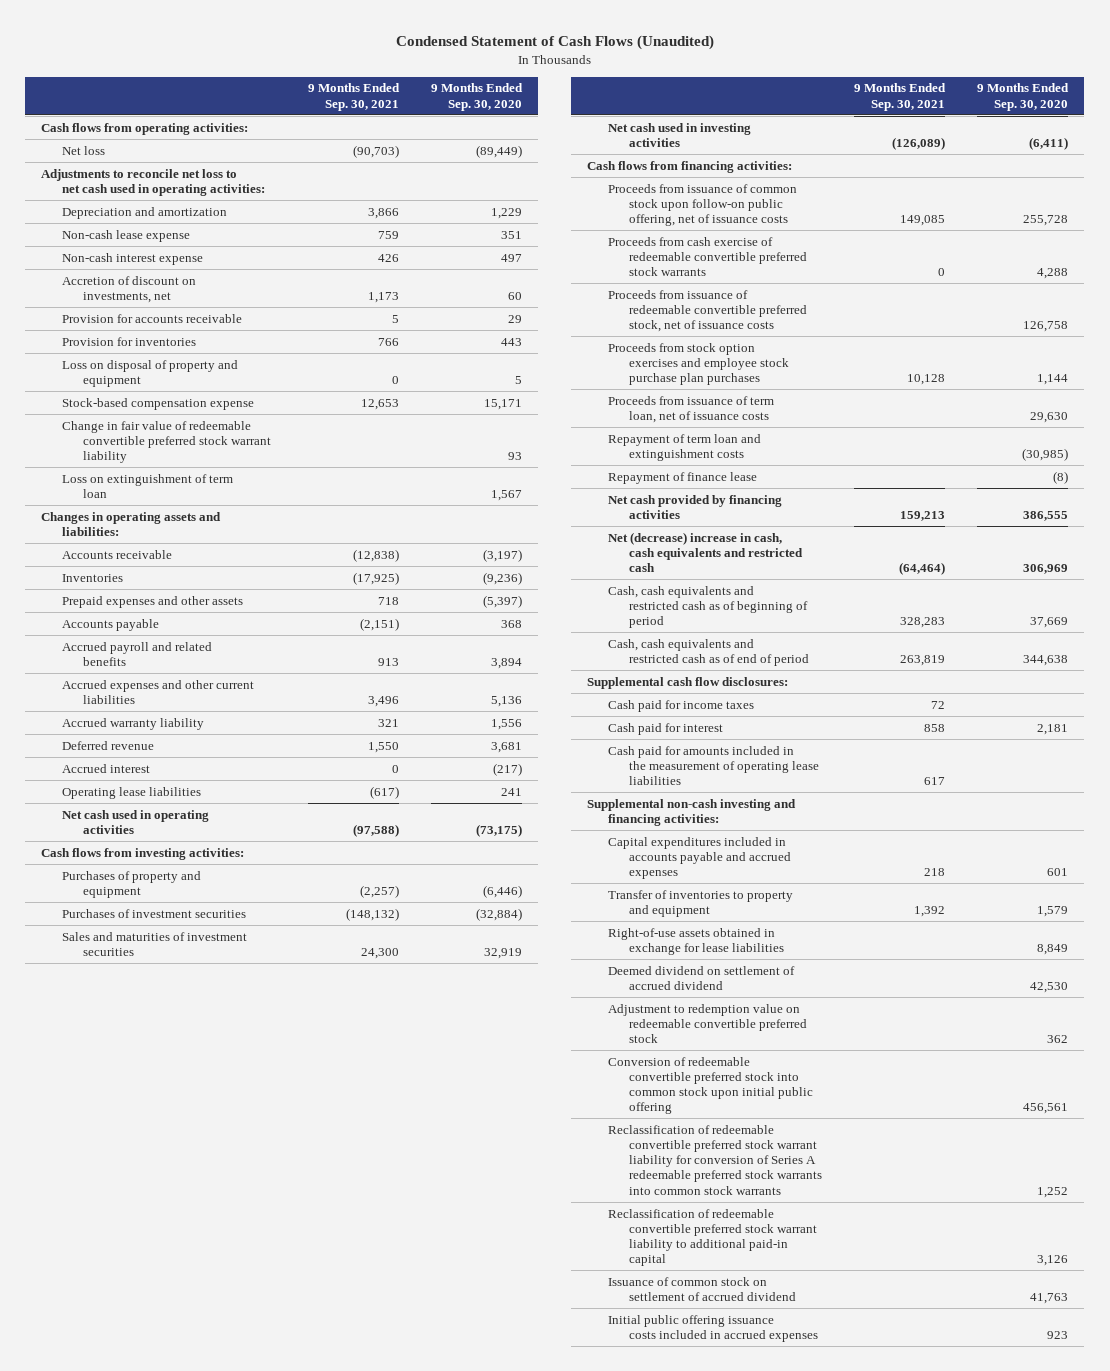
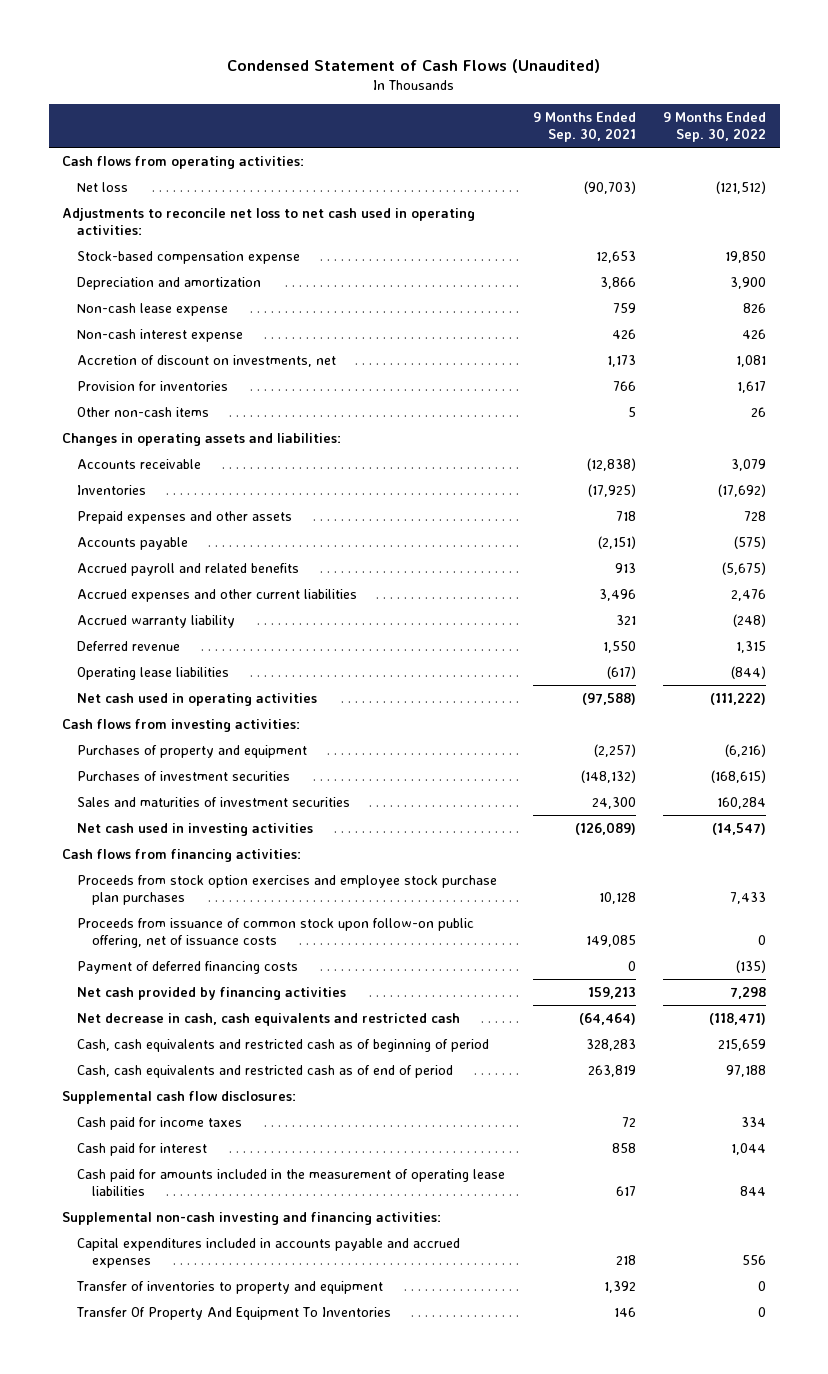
- | 9 Months Ended Sep. 30, 2021 | 9 Months Ended Sep. 30, 2020
+ | 9 Months Ended Sep. 30, 2021 | 9 Months Ended Sep. 30, 2022
moved up: Stock-based compensation expense | 12,653 | 19,850
- Provision for accounts receivable | 5 | 29
- Loss on disposal of property and equipment | 0 | 5
- Change in fair value of redeemable convertible preferred stock warrant liability | | 93
- Loss on extinguishment of term loan | | 1,567
+ Other non-cash items | 5 | 26
- Accrued interest | 0 | (217)
- Proceeds from cash exercise of redeemable convertible preferred stock warrants | 0 | 4,288
- Proceeds from issuance of redeemable convertible preferred stock, net of issuance costs | | 126,758
- Proceeds from issuance of term loan, net of issuance costs | | 29,630
- Repayment of term loan and extinguishment costs | | (30,985)
- Repayment of finance lease | | (8)
moved down: Proceeds from issuance of common stock upon follow-on public offering, net of issuance costs | 149,085 | 0
+ Payment of deferred financing costs | 0 | (135)
- Net (decrease) increase in cash, cash equivalents and restricted cash | (64,464) | 306,969
+ Net decrease in cash, cash equivalents and restricted cash | (64,464) | (118,471)
- Right-of-use assets obtained in exchange for lease liabilities | | 8,849
- Deemed dividend on settlement of accrued dividend | | 42,530
- Adjustment to redemption value on redeemable convertible preferred stock | | 362
- Conversion of redeemable convertible preferred stock into common stock upon initial public offering | | 456,561
- Reclassification of redeemable convertible preferred stock warrant liability for conversion of Series A redeemable preferred stock warrants into common stock warrants | | 1,252
- Reclassification of redeemable convertible preferred stock warrant liability to additional paid-in capital | | 3,126
- Issuance of common stock on settlement of accrued dividend | | 41,763
- Initial public offering issuance costs included in accrued expenses | | 923
+ Transfer Of Property And Equipment To Inventories | 146 | 0

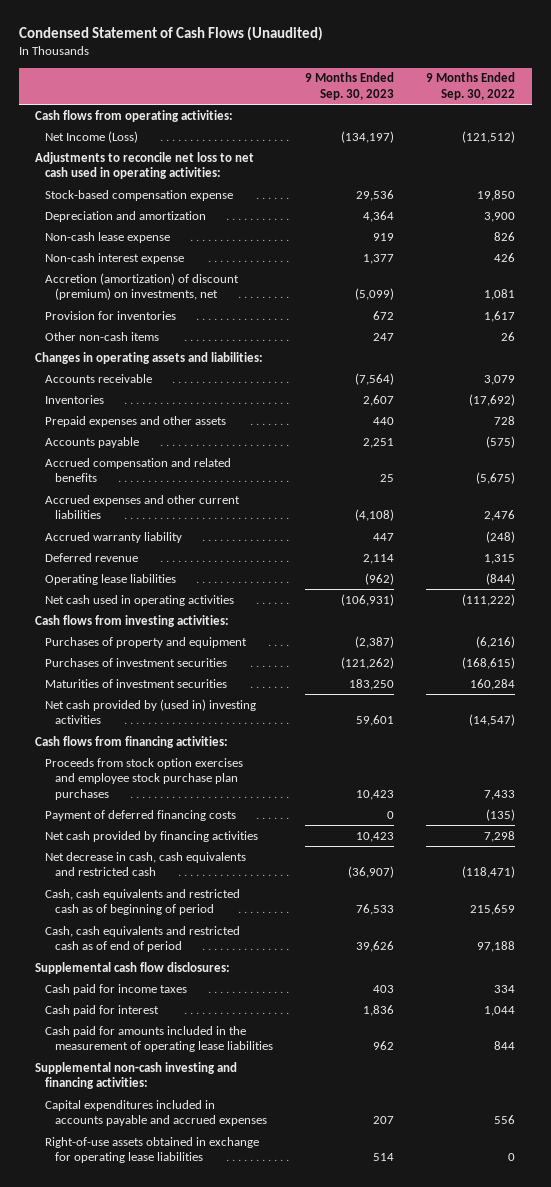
- | 9 Months Ended Sep. 30, 2021 | 9 Months Ended Sep. 30, 2022
+ | 9 Months Ended Sep. 30, 2023 | 9 Months Ended Sep. 30, 2022
- Net loss | (90,703) | (121,512)
+ Net Income (Loss) | (134,197) | (121,512)
- Accretion of discount on investments, net | 1,173 | 1,081
+ Accretion (amortization) of discount (premium) on investments, net | (5,099) | 1,081
- Accrued payroll and related benefits | 913 | (5,675)
+ Accrued compensation and related benefits | 25 | (5,675)
- Sales and maturities of investment securities | 24,300 | 160,284
- Net cash used in investing activities | (126,089) | (14,547)
+ Maturities of investment securities | 183,250 | 160,284
+ Net cash provided by (used in) investing activities | 59,601 | (14,547)
- Proceeds from issuance of common stock upon follow-on public offering, net of issuance costs | 149,085 | 0
- Transfer of inventories to property and equipment | 1,392 | 0
- Transfer Of Property And Equipment To Inventories | 146 | 0
+ Right-of-use assets obtained in exchange for operating lease liabilities | 514 | 0

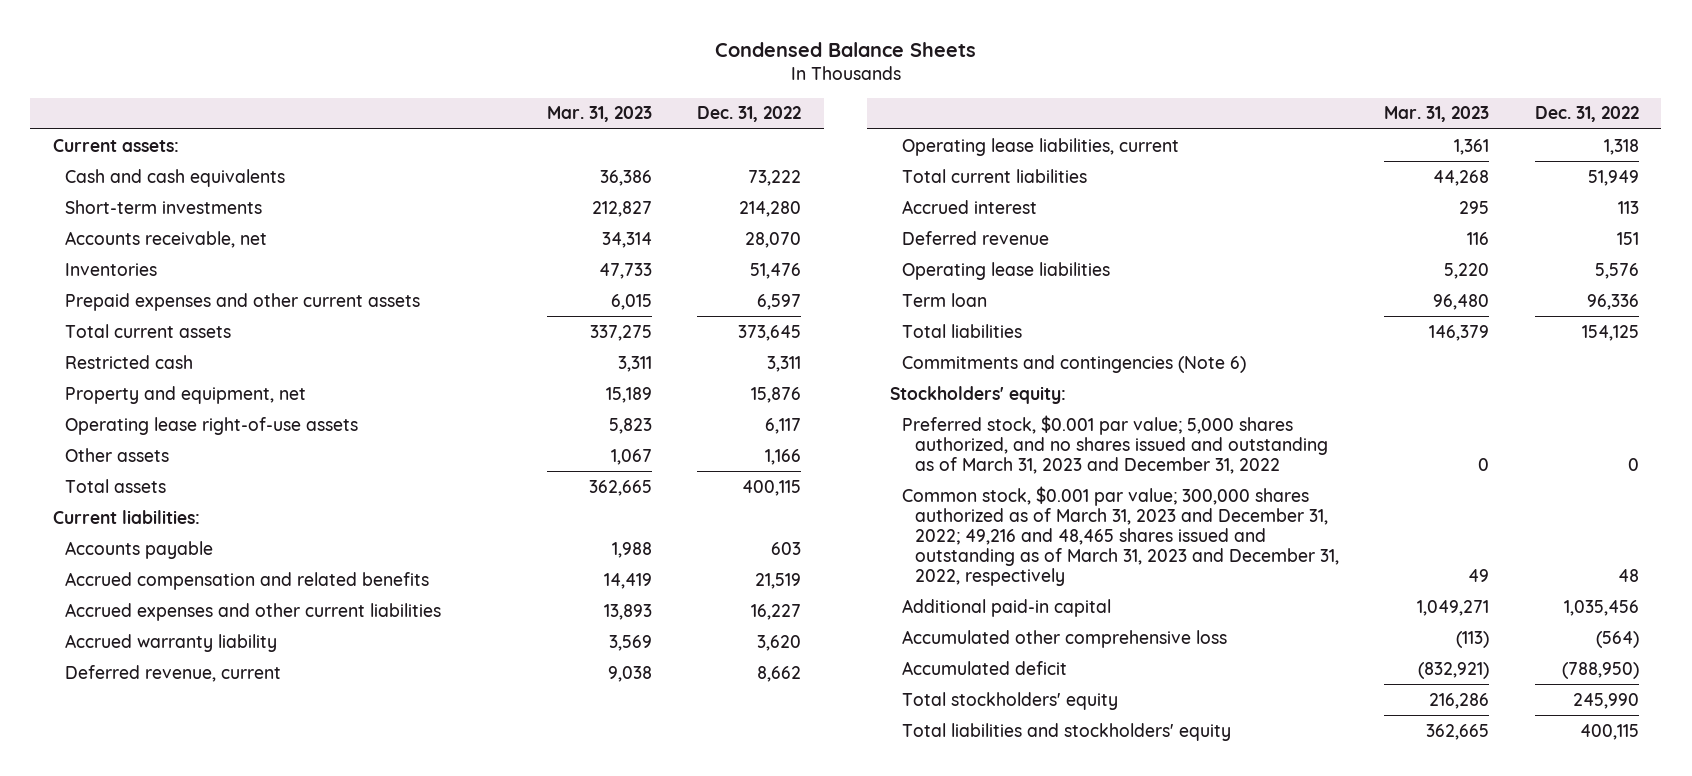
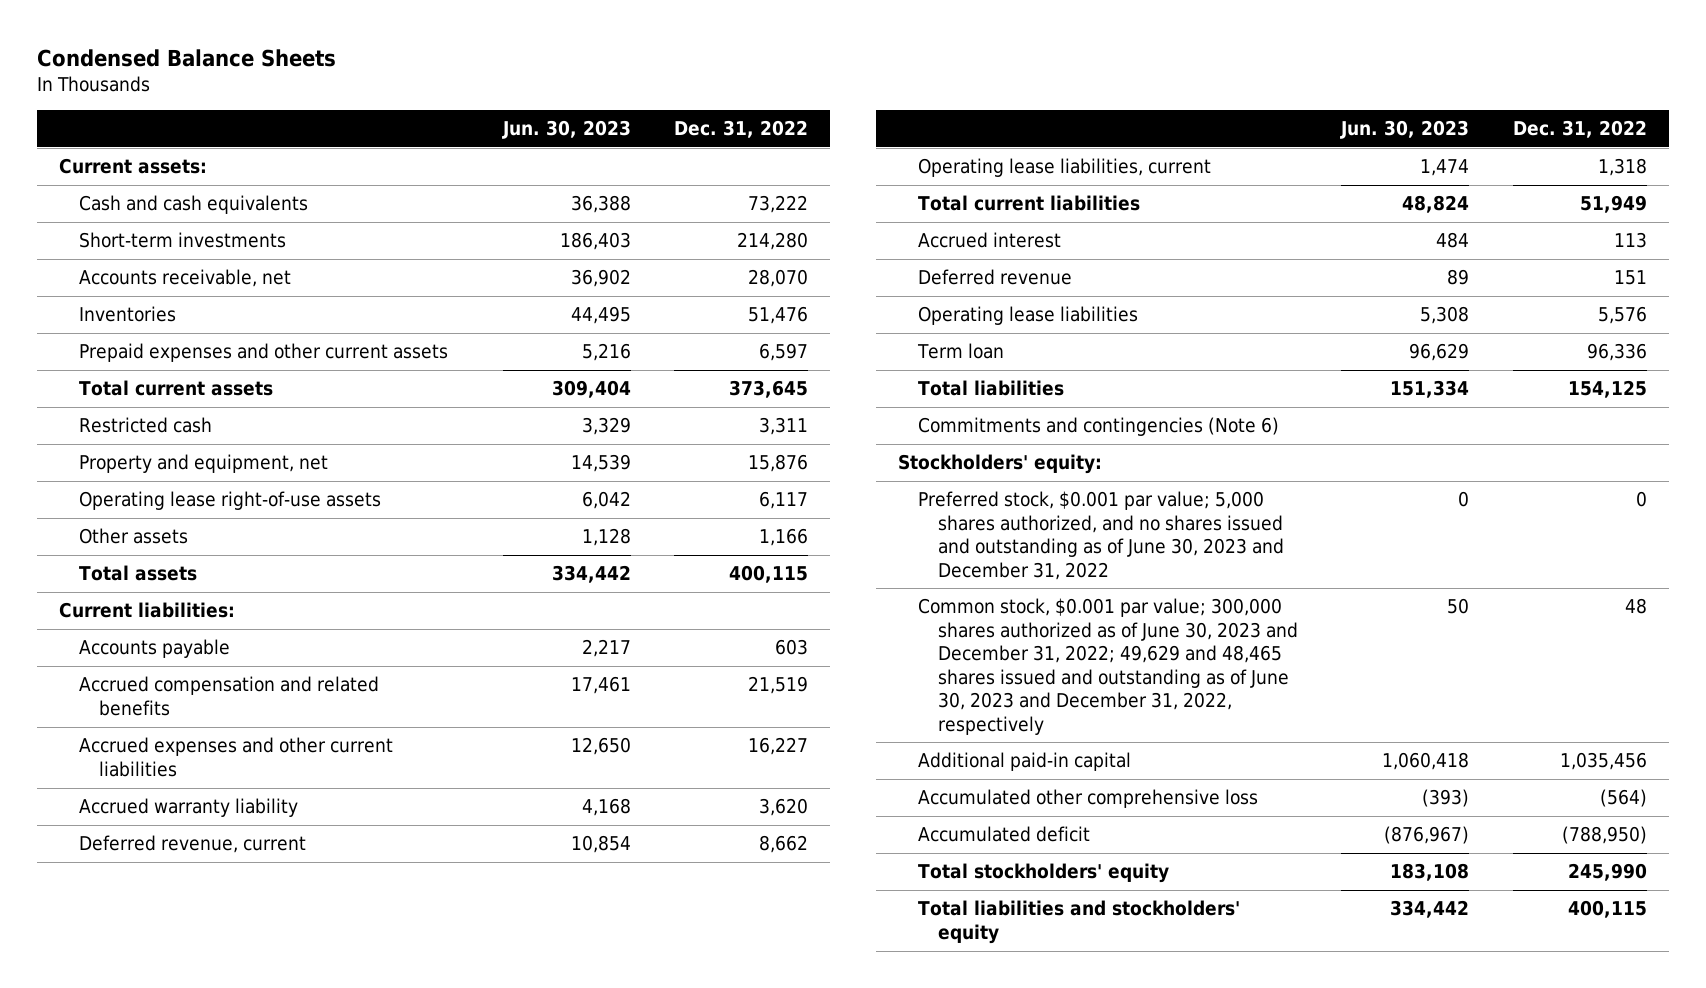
- | Mar. 31, 2023 | Dec. 31, 2022
+ | Jun. 30, 2023 | Dec. 31, 2022
- Preferred stock, $0.001 par value; 5,000 shares authorized, and no shares issued and outstanding as of March 31, 2023 and December 31, 2022 | 0 | 0
- Common stock, $0.001 par value; 300,000 shares authorized as of March 31, 2023 and December 31, 2022; 49,216 and 48,465 shares issued and outstanding as of March 31, 2023 and December 31, 2022, respectively | 49 | 48
+ Preferred stock, $0.001 par value; 5,000 shares authorized, and no shares issued and outstanding as of June 30, 2023 and December 31, 2022 | 0 | 0
+ Common stock, $0.001 par value; 300,000 shares authorized as of June 30, 2023 and December 31, 2022; 49,629 and 48,465 shares issued and outstanding as of June 30, 2023 and December 31, 2022, respectively | 50 | 48

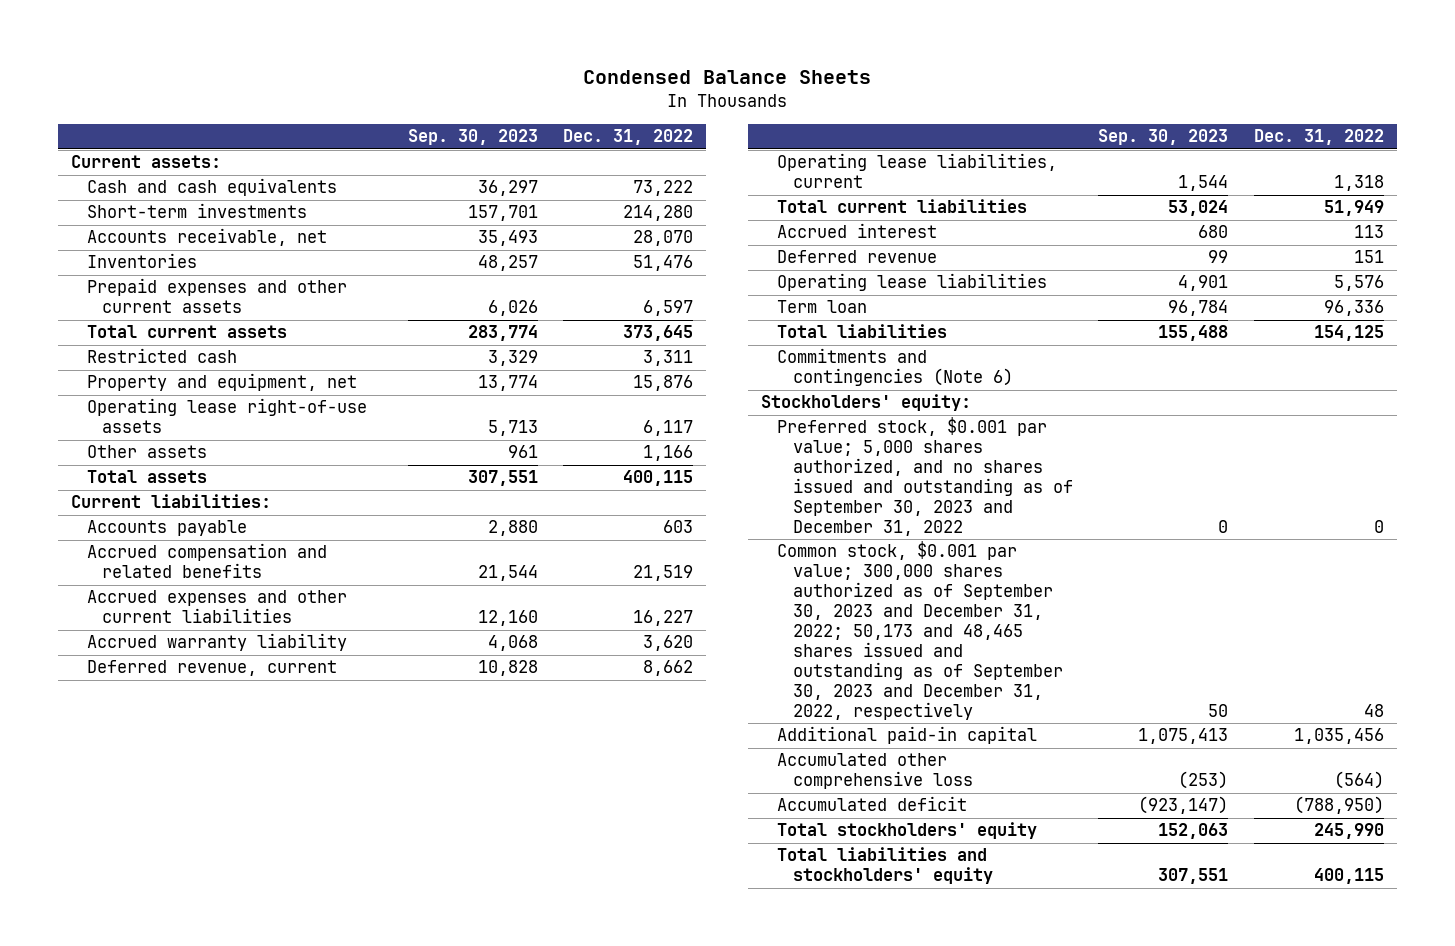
- | Jun. 30, 2023 | Dec. 31, 2022
+ | Sep. 30, 2023 | Dec. 31, 2022
- Preferred stock, $0.001 par value; 5,000 shares authorized, and no shares issued and outstanding as of June 30, 2023 and December 31, 2022 | 0 | 0
- Common stock, $0.001 par value; 300,000 shares authorized as of June 30, 2023 and December 31, 2022; 49,629 and 48,465 shares issued and outstanding as of June 30, 2023 and December 31, 2022, respectively | 50 | 48
+ Preferred stock, $0.001 par value; 5,000 shares authorized, and no shares issued and outstanding as of September 30, 2023 and December 31, 2022 | 0 | 0
+ Common stock, $0.001 par value; 300,000 shares authorized as of September 30, 2023 and December 31, 2022; 50,173 and 48,465 shares issued and outstanding as of September 30, 2023 and December 31, 2022, respectively | 50 | 48

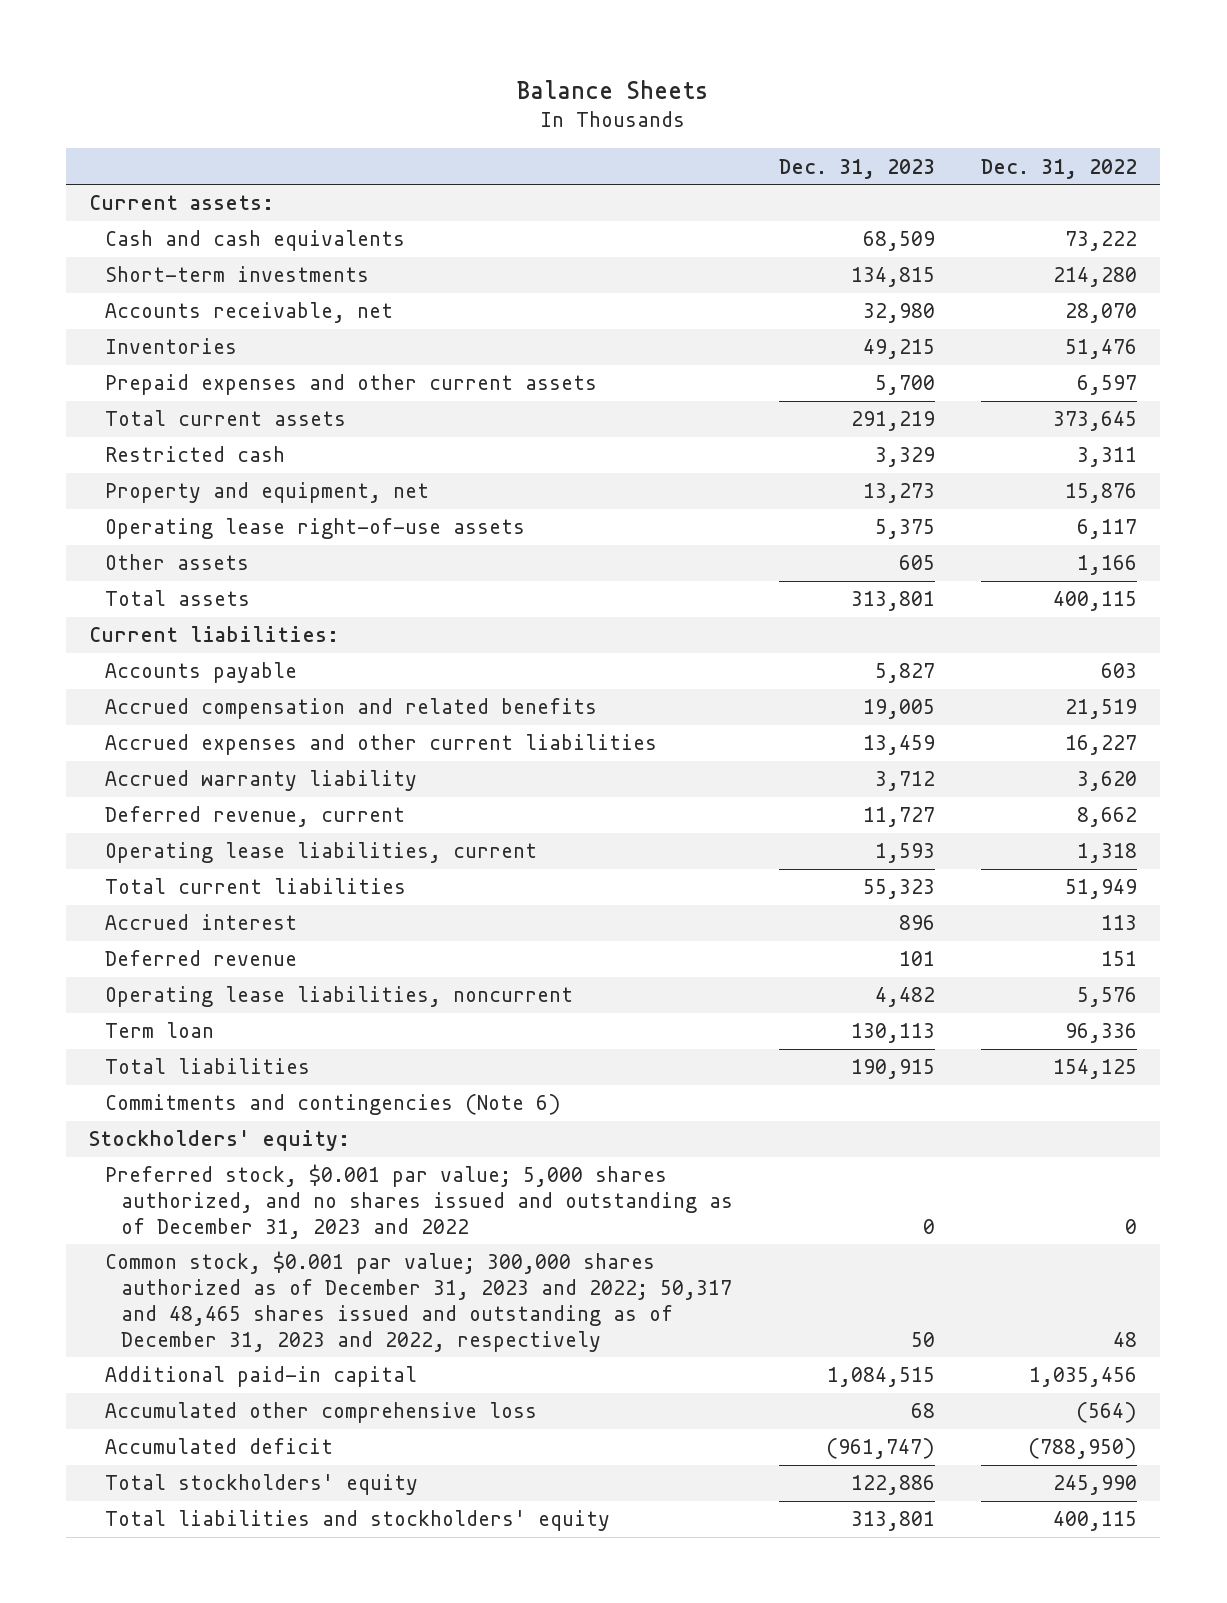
- Condensed Balance Sheets
+ Balance Sheets
- | Sep. 30, 2023 | Dec. 31, 2022
+ | Dec. 31, 2023 | Dec. 31, 2022
- Operating lease liabilities | 4,901 | 5,576
+ Operating lease liabilities, noncurrent | 4,482 | 5,576
- Preferred stock, $0.001 par value; 5,000 shares authorized, and no shares issued and outstanding as of September 30, 2023 and December 31, 2022 | 0 | 0
- Common stock, $0.001 par value; 300,000 shares authorized as of September 30, 2023 and December 31, 2022; 50,173 and 48,465 shares issued and outstanding as of September 30, 2023 and December 31, 2022, respectively | 50 | 48
+ Preferred stock, $0.001 par value; 5,000 shares authorized, and no shares issued and outstanding as of December 31, 2023 and 2022 | 0 | 0
+ Common stock, $0.001 par value; 300,000 shares authorized as of December 31, 2023 and 2022; 50,317 and 48,465 shares issued and outstanding as of December 31, 2023 and 2022, respectively | 50 | 48

